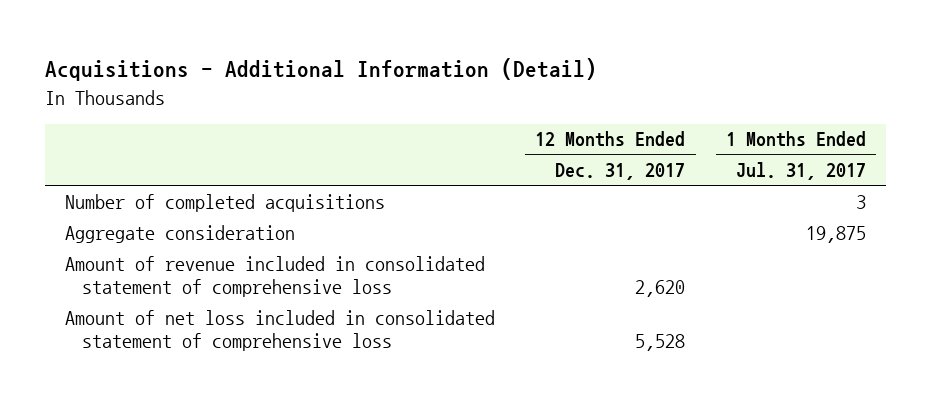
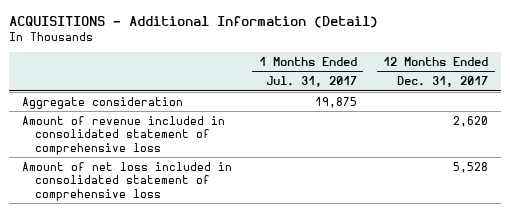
- Acquisitions - Additional Information (Detail)
+ ACQUISITIONS - Additional Information (Detail)
- | 12 Months Ended Dec. 31, 2017 | 1 Months Ended Jul. 31, 2017
+ | 1 Months Ended Jul. 31, 2017 | 12 Months Ended Dec. 31, 2017
- Number of completed acquisitions | | 3

